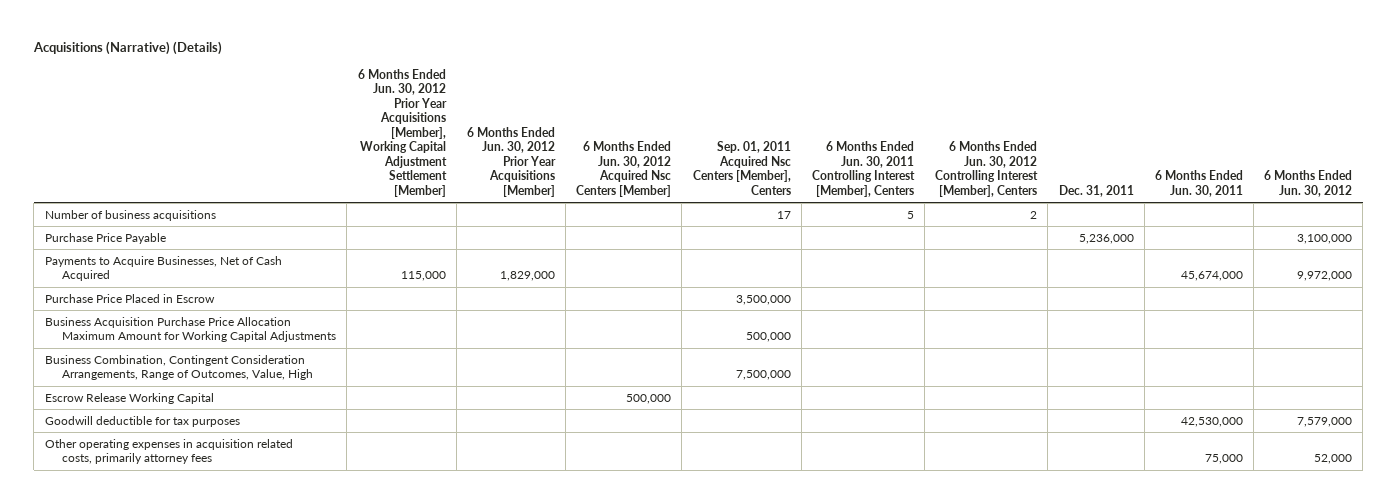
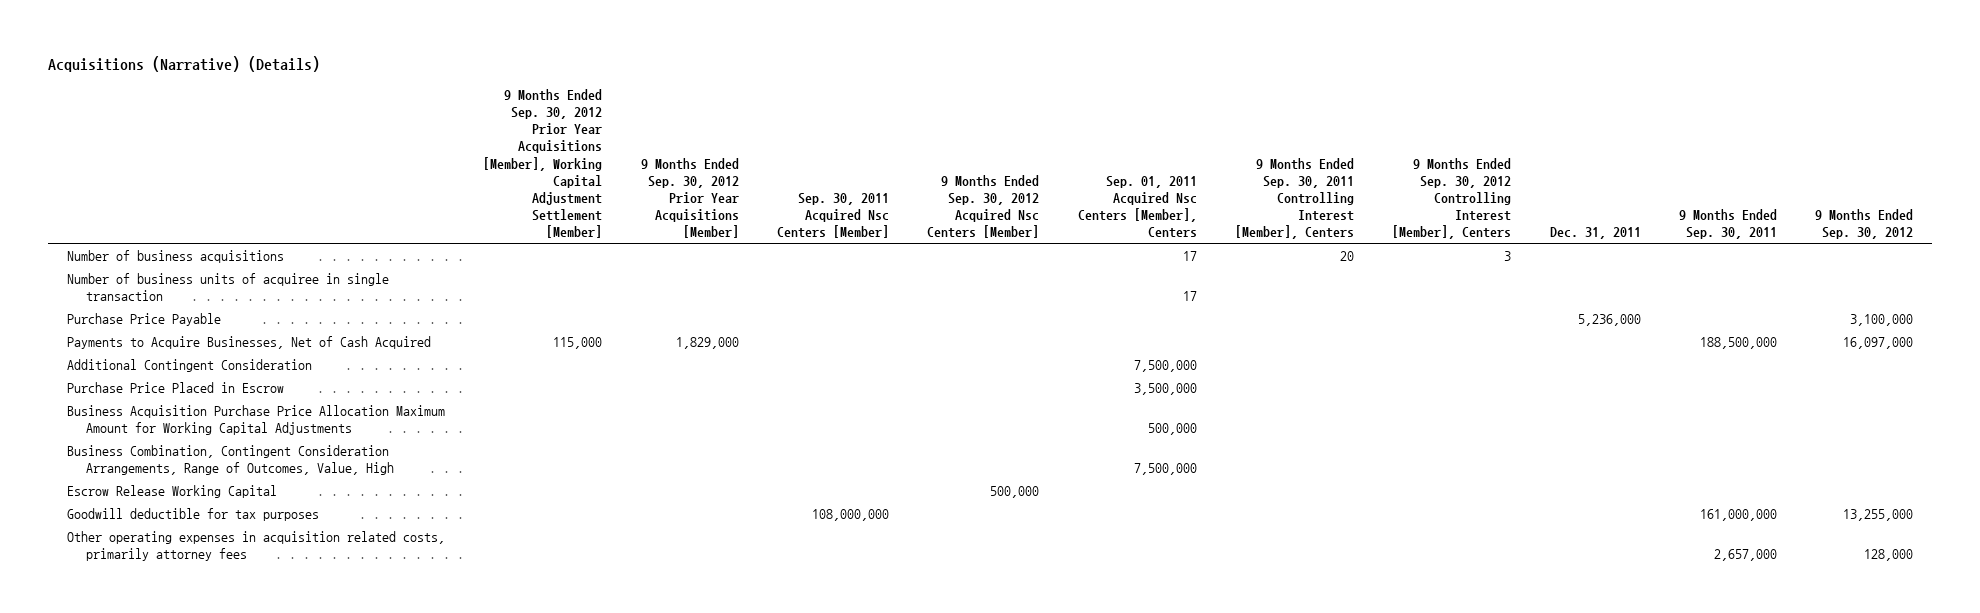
- | 6 Months Ended Jun. 30, 2012 Prior Year Acquisitions [Member], Working Capital Adjustment Settlement [Member] | 6 Months Ended Jun. 30, 2012 Prior Year Acquisitions [Member] | 6 Months Ended Jun. 30, 2012 Acquired Nsc Centers [Member] | Sep. 01, 2011 Acquired Nsc Centers [Member], Centers | 6 Months Ended Jun. 30, 2011 Controlling Interest [Member], Centers | 6 Months Ended Jun. 30, 2012 Controlling Interest [Member], Centers | Dec. 31, 2011 | 6 Months Ended Jun. 30, 2011 | 6 Months Ended Jun. 30, 2012
+ | 9 Months Ended Sep. 30, 2012 Prior Year Acquisitions [Member], Working Capital Adjustment Settlement [Member] | 9 Months Ended Sep. 30, 2012 Prior Year Acquisitions [Member] | Sep. 30, 2011 Acquired Nsc Centers [Member] | 9 Months Ended Sep. 30, 2012 Acquired Nsc Centers [Member] | Sep. 01, 2011 Acquired Nsc Centers [Member], Centers | 9 Months Ended Sep. 30, 2011 Controlling Interest [Member], Centers | 9 Months Ended Sep. 30, 2012 Controlling Interest [Member], Centers | Dec. 31, 2011 | 9 Months Ended Sep. 30, 2011 | 9 Months Ended Sep. 30, 2012
+ Number of business units of acquiree in single transaction | | | | | 17 | | | | |
+ Additional Contingent Consideration | | | | | 7,500,000 | | | | |

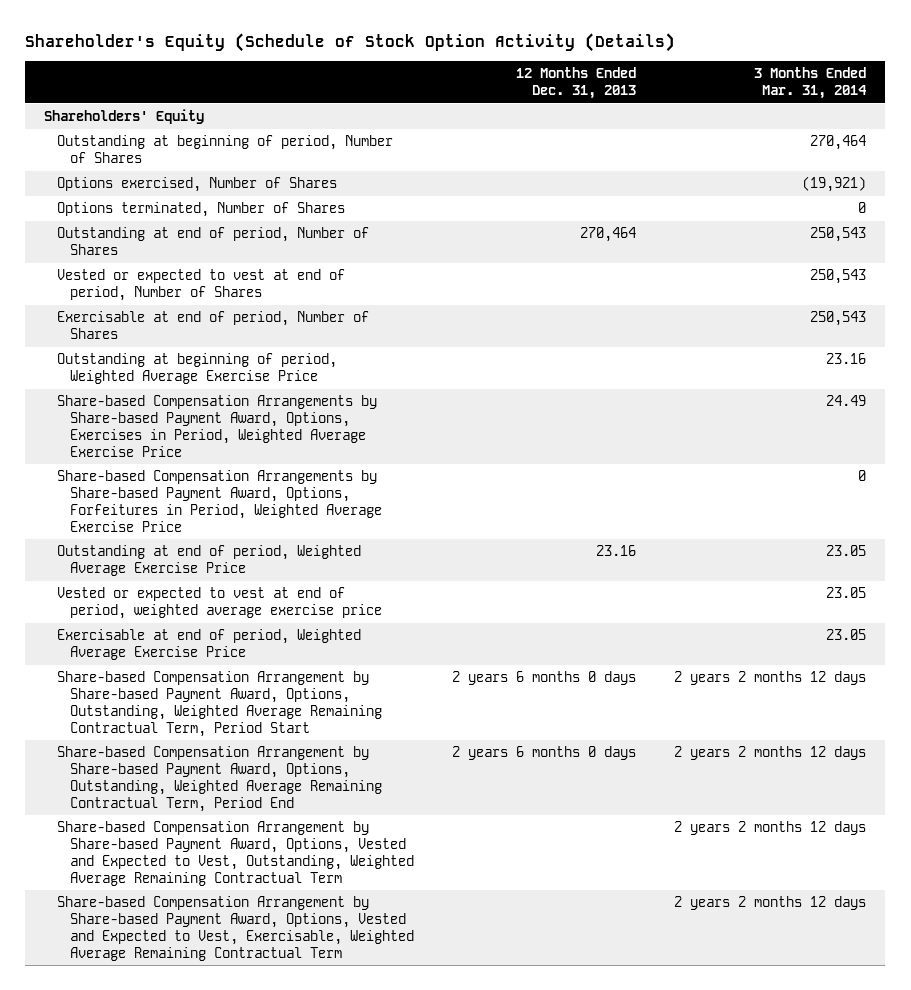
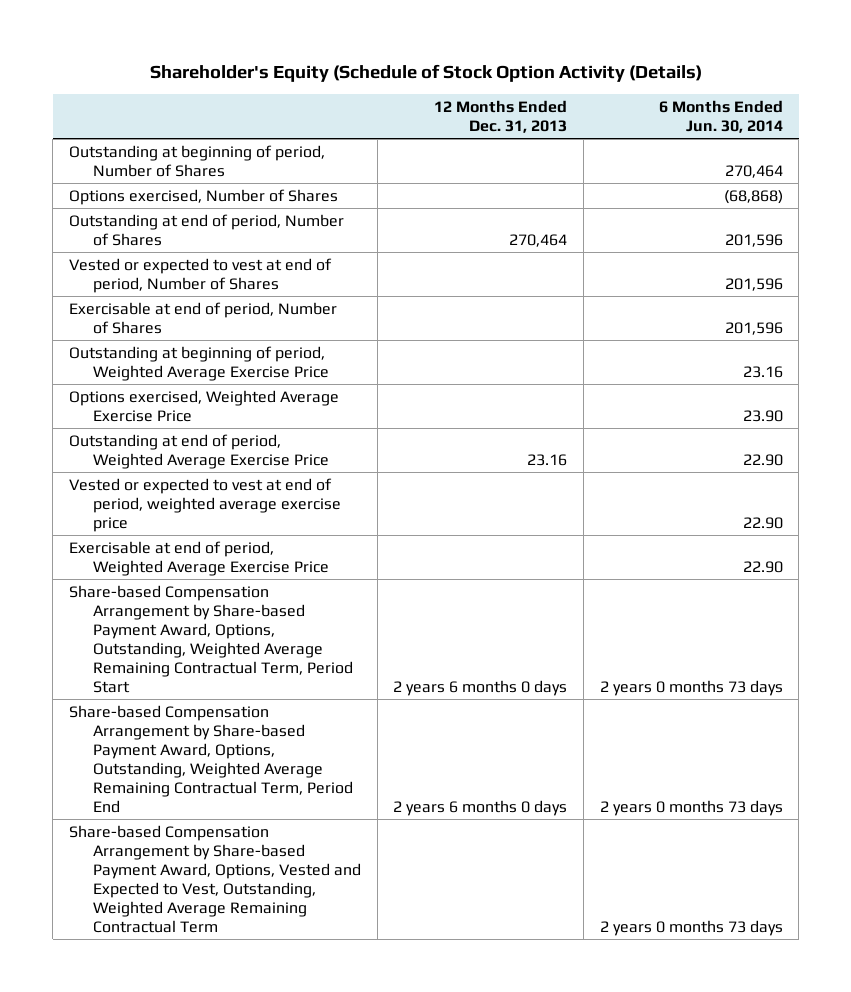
- | 12 Months Ended Dec. 31, 2013 | 3 Months Ended Mar. 31, 2014
+ | 12 Months Ended Dec. 31, 2013 | 6 Months Ended Jun. 30, 2014
- Shareholders' Equity
- Options terminated, Number of Shares | | 0
- Share-based Compensation Arrangements by Share-based Payment Award, Options, Exercises in Period, Weighted Average Exercise Price | | 24.49
- Share-based Compensation Arrangements by Share-based Payment Award, Options, Forfeitures in Period, Weighted Average Exercise Price | | 0
+ Options exercised, Weighted Average Exercise Price | | 23.90
- Share-based Compensation Arrangement by Share-based Payment Award, Options, Vested and Expected to Vest, Exercisable, Weighted Average Remaining Contractual Term | | 2 years 2 months 12 days

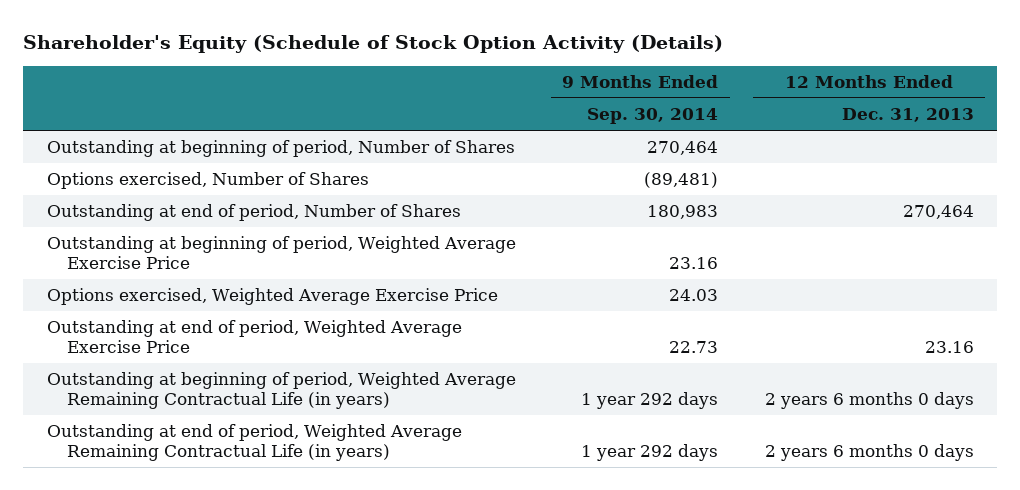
- | 12 Months Ended Dec. 31, 2013 | 6 Months Ended Jun. 30, 2014
+ | 9 Months Ended Sep. 30, 2014 | 12 Months Ended Dec. 31, 2013
- Vested or expected to vest at end of period, Number of Shares | | 201,596
- Exercisable at end of period, Number of Shares | | 201,596
- Vested or expected to vest at end of period, weighted average exercise price | | 22.90
- Exercisable at end of period, Weighted Average Exercise Price | | 22.90
- Share-based Compensation Arrangement by Share-based Payment Award, Options, Outstanding, Weighted Average Remaining Contractual Term, Period Start | 2 years 6 months 0 days | 2 years 0 months 73 days
- Share-based Compensation Arrangement by Share-based Payment Award, Options, Outstanding, Weighted Average Remaining Contractual Term, Period End | 2 years 6 months 0 days | 2 years 0 months 73 days
- Share-based Compensation Arrangement by Share-based Payment Award, Options, Vested and Expected to Vest, Outstanding, Weighted Average Remaining Contractual Term | | 2 years 0 months 73 days
+ Outstanding at beginning of period, Weighted Average Remaining Contractual Life (in years) | 1 year 292 days | 2 years 6 months 0 days
+ Outstanding at end of period, Weighted Average Remaining Contractual Life (in years) | 1 year 292 days | 2 years 6 months 0 days

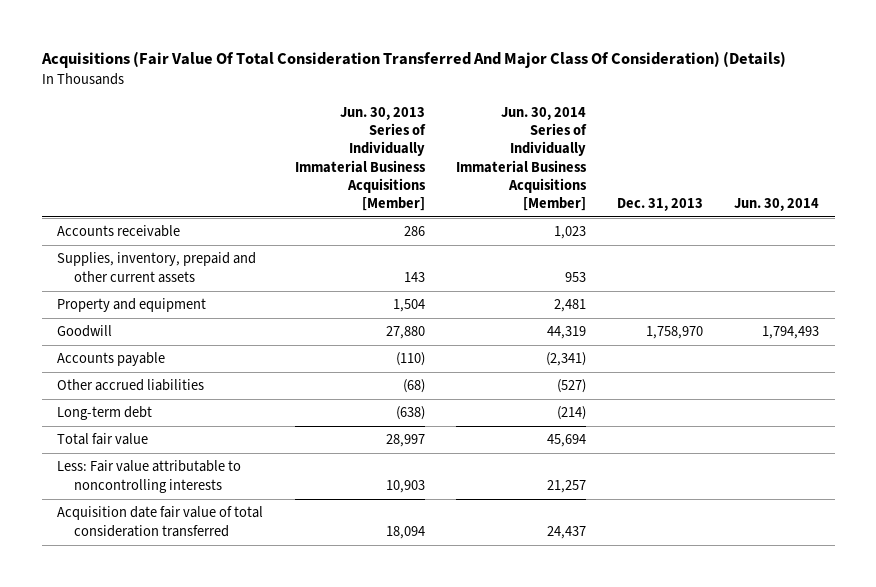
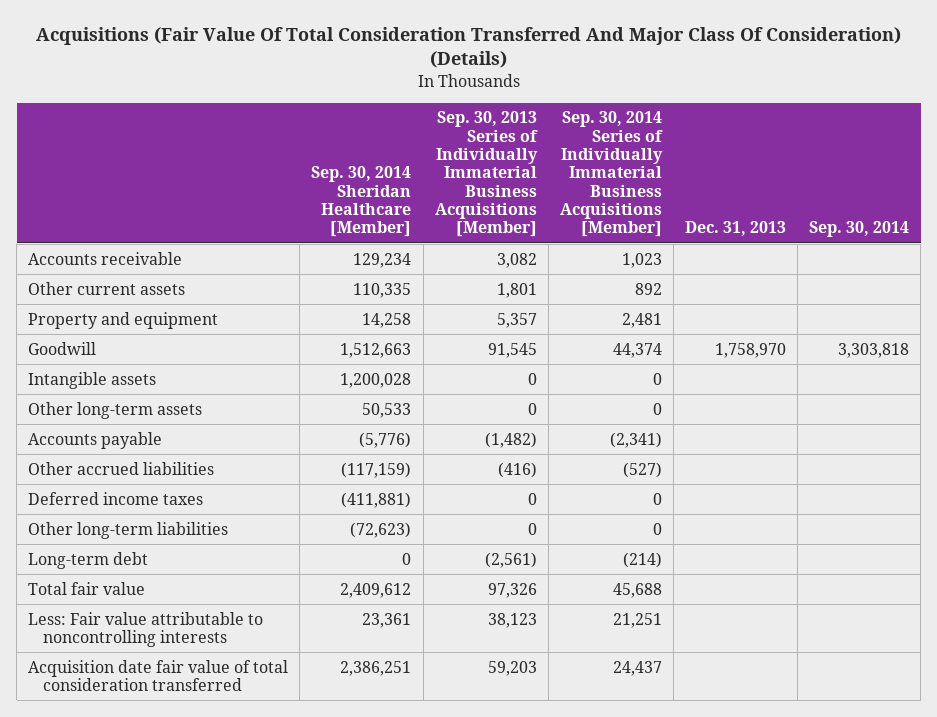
- | Jun. 30, 2013 Series of Individually Immaterial Business Acquisitions [Member] | Jun. 30, 2014 Series of Individually Immaterial Business Acquisitions [Member] | Dec. 31, 2013 | Jun. 30, 2014
+ | Sep. 30, 2014 Sheridan Healthcare [Member] | Sep. 30, 2013 Series of Individually Immaterial Business Acquisitions [Member] | Sep. 30, 2014 Series of Individually Immaterial Business Acquisitions [Member] | Dec. 31, 2013 | Sep. 30, 2014
- Supplies, inventory, prepaid and other current assets | 143 | 953 | |
+ Other current assets | 110,335 | 1,801 | 892 | |
+ Intangible assets | 1,200,028 | 0 | 0 | |
+ Other long-term assets | 50,533 | 0 | 0 | |
+ Deferred income taxes | (411,881) | 0 | 0 | |
+ Other long-term liabilities | (72,623) | 0 | 0 | |

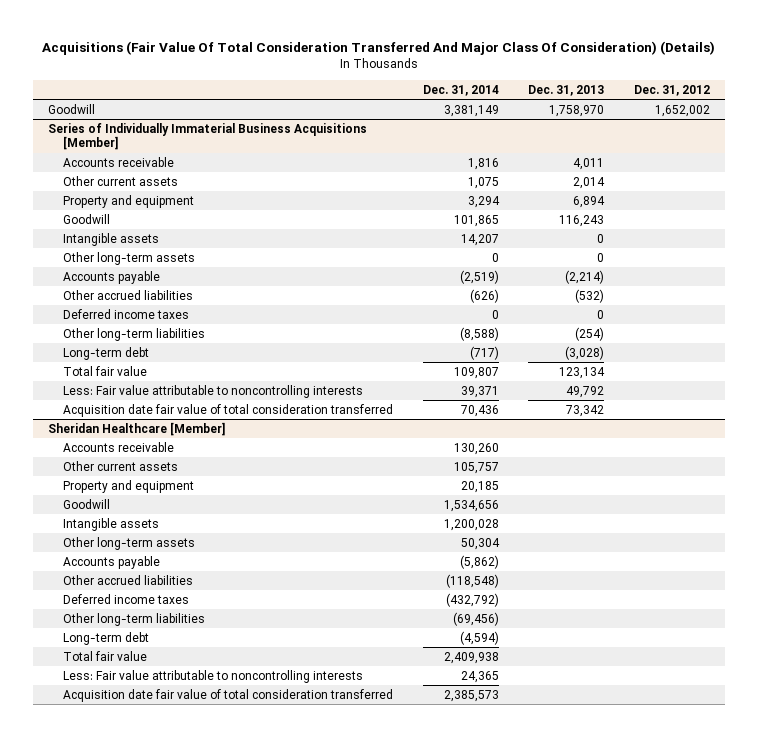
- | Sep. 30, 2014 Sheridan Healthcare [Member] | Sep. 30, 2013 Series of Individually Immaterial Business Acquisitions [Member] | Sep. 30, 2014 Series of Individually Immaterial Business Acquisitions [Member] | Dec. 31, 2013 | Sep. 30, 2014
+ | Dec. 31, 2014 | Dec. 31, 2013 | Dec. 31, 2012
- Accounts receivable | 129,234 | 3,082 | 1,023 | |
- Other current assets | 110,335 | 1,801 | 892 | |
- Property and equipment | 14,258 | 5,357 | 2,481 | |
- Intangible assets | 1,200,028 | 0 | 0 | |
- Other long-term assets | 50,533 | 0 | 0 | |
- Accounts payable | (5,776) | (1,482) | (2,341) | |
- Other accrued liabilities | (117,159) | (416) | (527) | |
- Deferred income taxes | (411,881) | 0 | 0 | |
- Other long-term liabilities | (72,623) | 0 | 0 | |
- Long-term debt | 0 | (2,561) | (214) | |
- Total fair value | 2,409,612 | 97,326 | 45,688 | |
- Less: Fair value attributable to noncontrolling interests | 23,361 | 38,123 | 21,251 | |
- Acquisition date fair value of total consideration transferred | 2,386,251 | 59,203 | 24,437 | |
+ Series of Individually Immaterial Business Acquisitions [Member]
+ Accounts receivable | 1,816 | 4,011 |
+ Other current assets | 1,075 | 2,014 |
+ Property and equipment | 3,294 | 6,894 |
+ Goodwill | 101,865 | 116,243 |
+ Intangible assets | 14,207 | 0 |
+ Other long-term assets | 0 | 0 |
+ Accounts payable | (2,519) | (2,214) |
+ Other accrued liabilities | (626) | (532) |
+ Deferred income taxes | 0 | 0 |
+ Other long-term liabilities | (8,588) | (254) |
+ Long-term debt | (717) | (3,028) |
+ Total fair value | 109,807 | 123,134 |
+ Less: Fair value attributable to noncontrolling interests | 39,371 | 49,792 |
+ Acquisition date fair value of total consideration transferred | 70,436 | 73,342 |
+ Sheridan Healthcare [Member]
+ Accounts receivable | 130,260 | |
+ Other current assets | 105,757 | |
+ Property and equipment | 20,185 | |
+ Goodwill | 1,534,656 | |
+ Intangible assets | 1,200,028 | |
+ Other long-term assets | 50,304 | |
+ Accounts payable | (5,862) | |
+ Other accrued liabilities | (118,548) | |
+ Deferred income taxes | (432,792) | |
+ Other long-term liabilities | (69,456) | |
+ Long-term debt | (4,594) | |
+ Total fair value | 2,409,938 | |
+ Less: Fair value attributable to noncontrolling interests | 24,365 | |
+ Acquisition date fair value of total consideration transferred | 2,385,573 | |

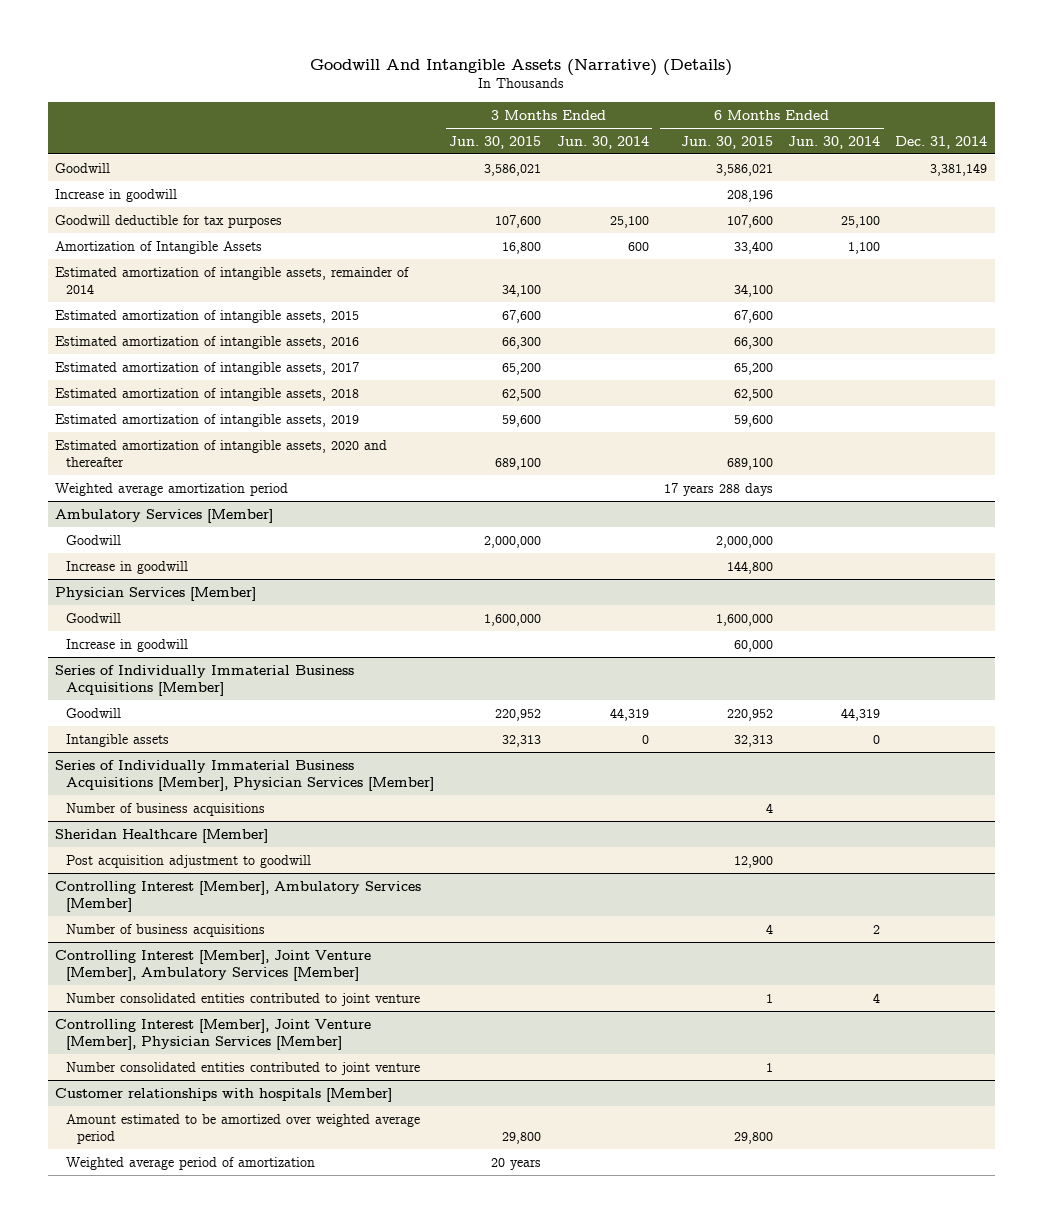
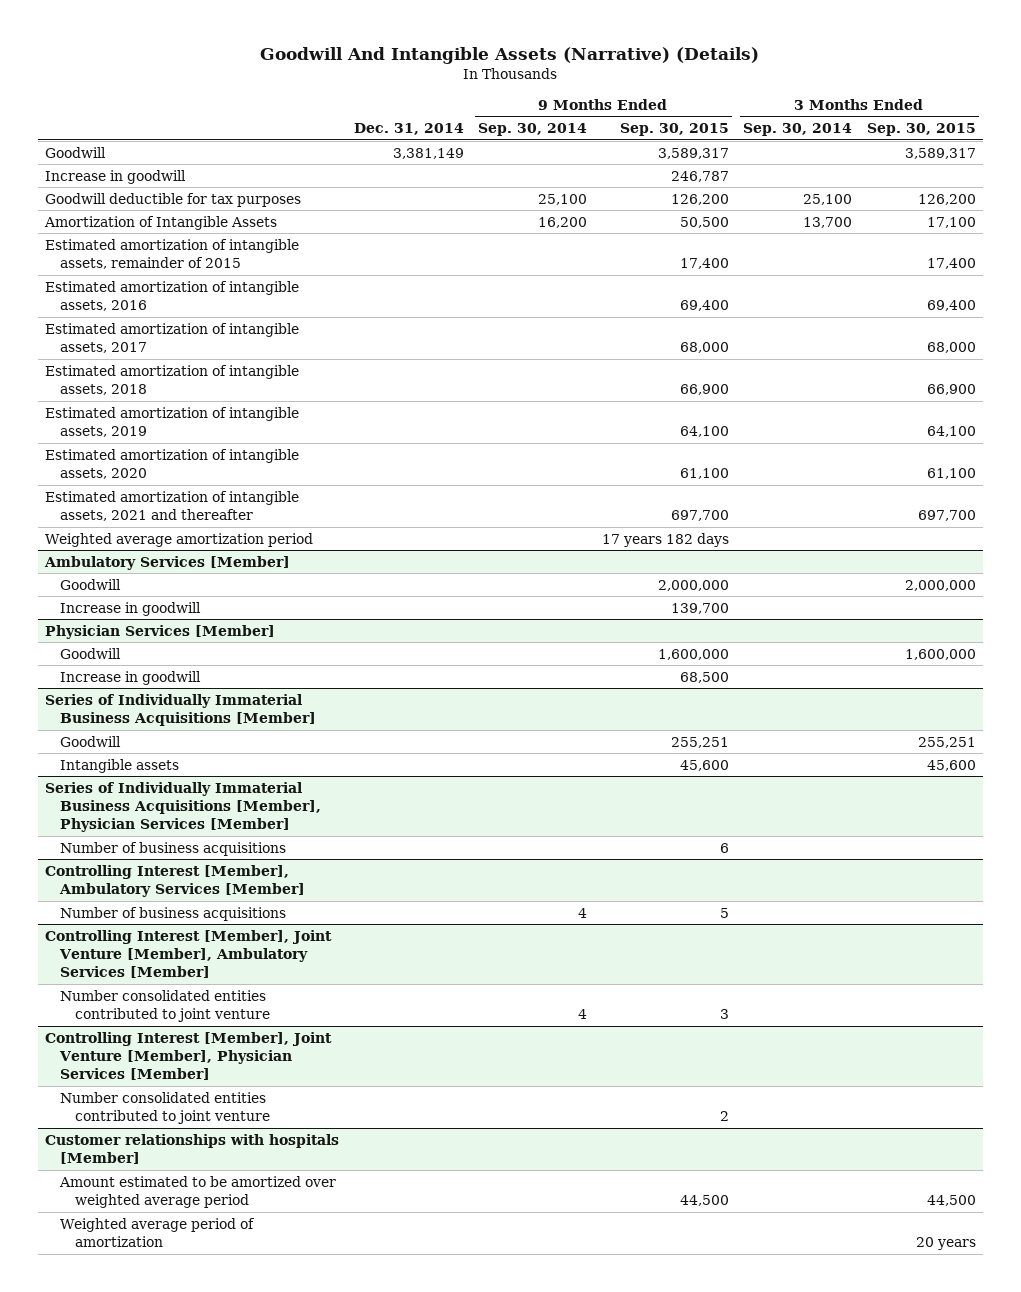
- | 3 Months Ended Jun. 30, 2015 | 3 Months Ended Jun. 30, 2014 | 6 Months Ended Jun. 30, 2015 | 6 Months Ended Jun. 30, 2014 | Dec. 31, 2014
+ | Dec. 31, 2014 | 9 Months Ended Sep. 30, 2014 | 9 Months Ended Sep. 30, 2015 | 3 Months Ended Sep. 30, 2014 | 3 Months Ended Sep. 30, 2015
- Estimated amortization of intangible assets, remainder of 2014 | 34,100 | | 34,100 | |
- Estimated amortization of intangible assets, 2015 | 67,600 | | 67,600 | |
+ Estimated amortization of intangible assets, remainder of 2015 | | | 17,400 | | 17,400
- Estimated amortization of intangible assets, 2020 and thereafter | 689,100 | | 689,100 | |
+ Estimated amortization of intangible assets, 2020 | | | 61,100 | | 61,100
+ Estimated amortization of intangible assets, 2021 and thereafter | | | 697,700 | | 697,700
- Sheridan Healthcare [Member]
- Post acquisition adjustment to goodwill | | | 12,900 | |

